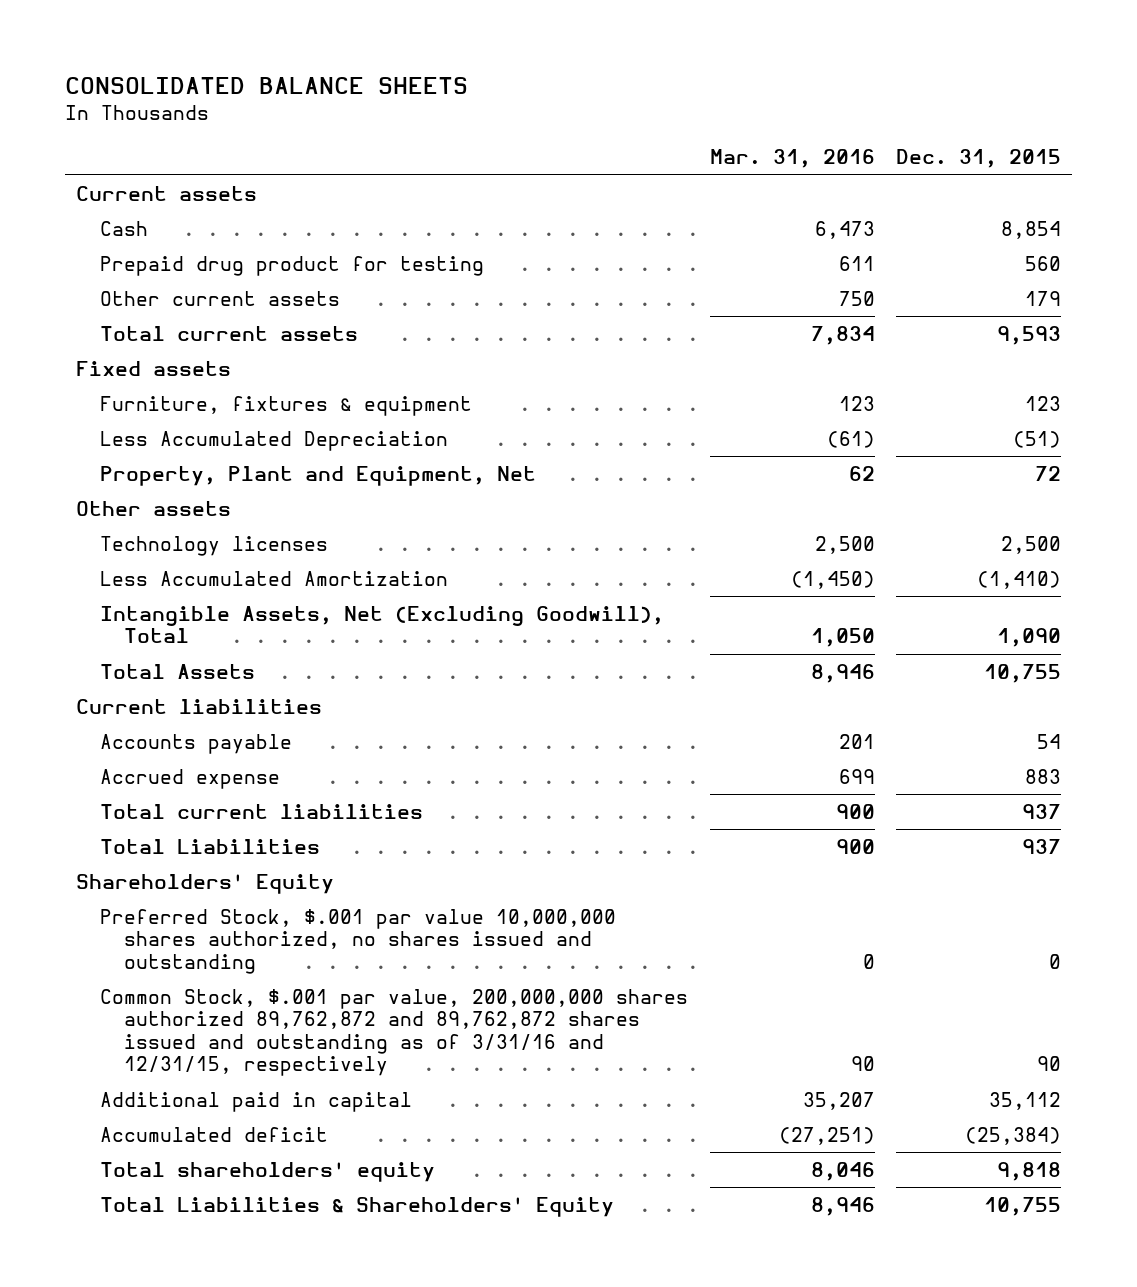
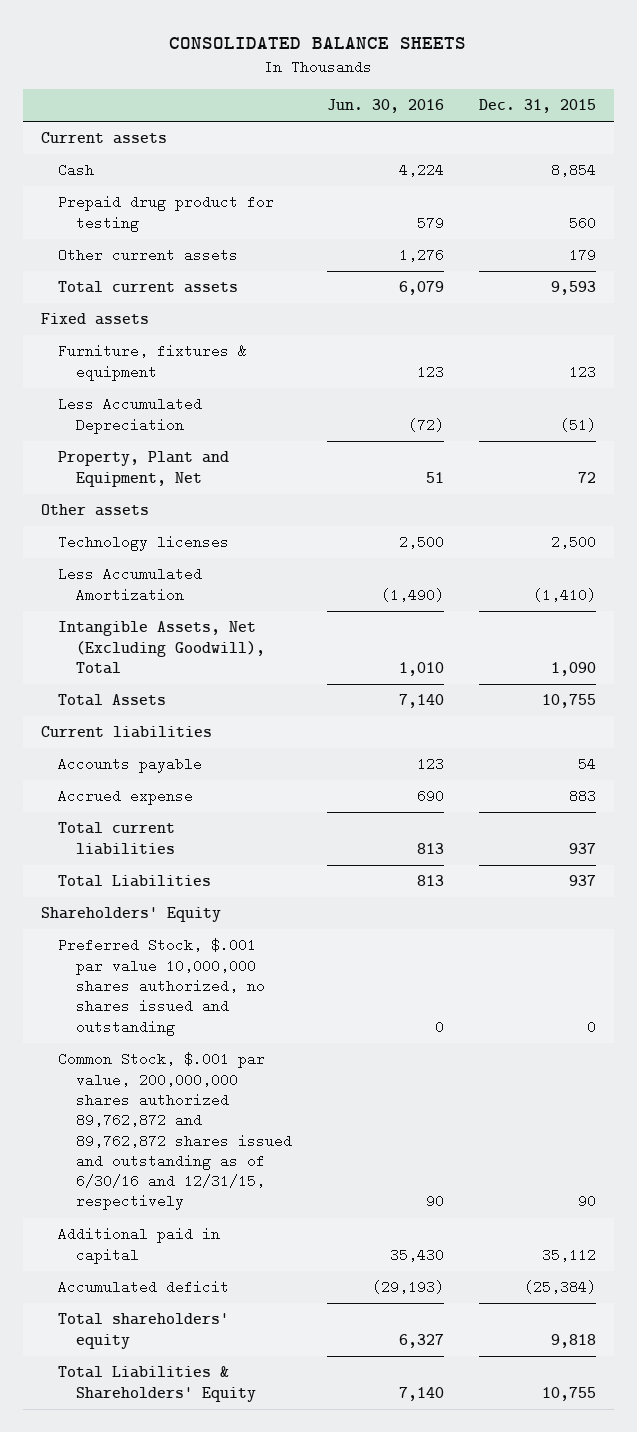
- | Mar. 31, 2016 | Dec. 31, 2015
+ | Jun. 30, 2016 | Dec. 31, 2015
- Common Stock, $.001 par value, 200,000,000 shares authorized 89,762,872 and 89,762,872 shares issued and outstanding as of 3/31/16 and 12/31/15, respectively | 90 | 90
+ Common Stock, $.001 par value, 200,000,000 shares authorized 89,762,872 and 89,762,872 shares issued and outstanding as of 6/30/16 and 12/31/15, respectively | 90 | 90

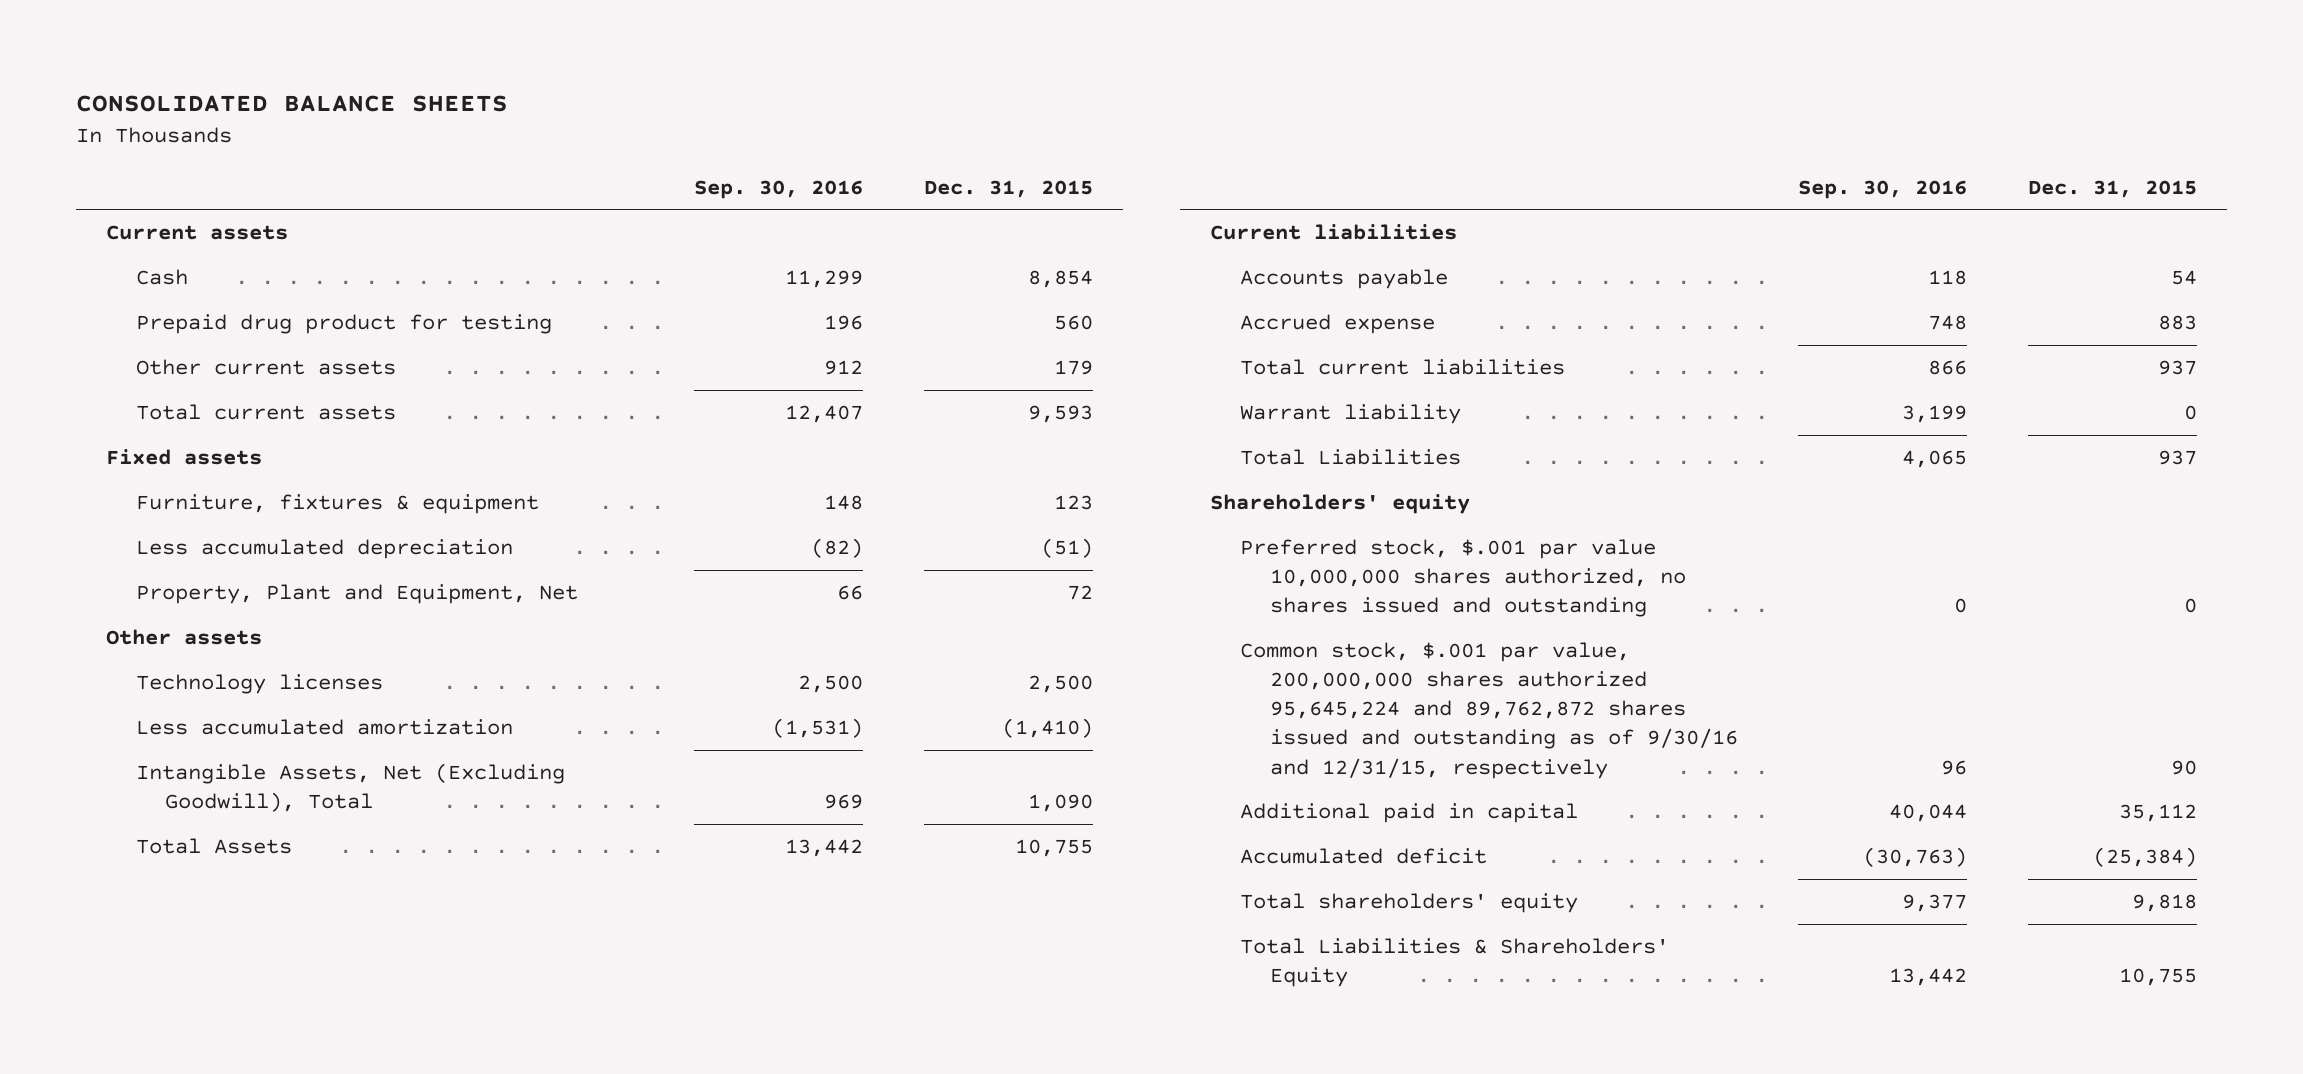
- | Jun. 30, 2016 | Dec. 31, 2015
+ | Sep. 30, 2016 | Dec. 31, 2015
- Less Accumulated Depreciation | (72) | (51)
+ Less accumulated depreciation | (82) | (51)
- Less Accumulated Amortization | (1,490) | (1,410)
+ Less accumulated amortization | (1,531) | (1,410)
+ Warrant liability | 3,199 | 0
- Shareholders' Equity
- Preferred Stock, $.001 par value 10,000,000 shares authorized, no shares issued and outstanding | 0 | 0
- Common Stock, $.001 par value, 200,000,000 shares authorized 89,762,872 and 89,762,872 shares issued and outstanding as of 6/30/16 and 12/31/15, respectively | 90 | 90
+ Shareholders' equity
+ Preferred stock, $.001 par value 10,000,000 shares authorized, no shares issued and outstanding | 0 | 0
+ Common stock, $.001 par value, 200,000,000 shares authorized 95,645,224 and 89,762,872 shares issued and outstanding as of 9/30/16 and 12/31/15, respectively | 96 | 90

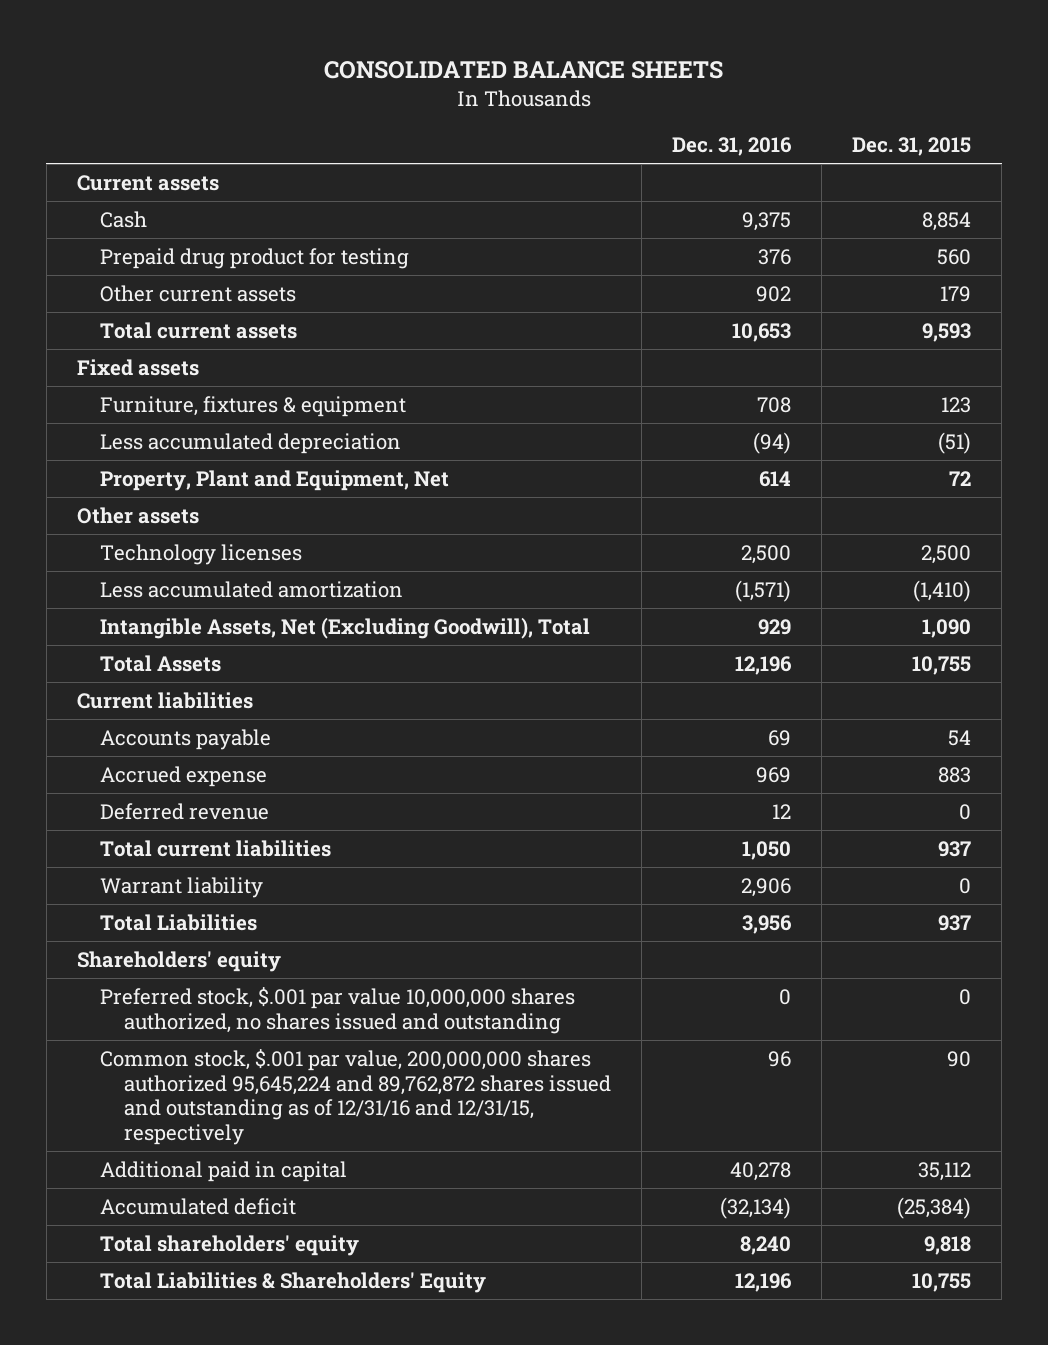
- | Sep. 30, 2016 | Dec. 31, 2015
+ | Dec. 31, 2016 | Dec. 31, 2015
+ Deferred revenue | 12 | 0
- Common stock, $.001 par value, 200,000,000 shares authorized 95,645,224 and 89,762,872 shares issued and outstanding as of 9/30/16 and 12/31/15, respectively | 96 | 90
+ Common stock, $.001 par value, 200,000,000 shares authorized 95,645,224 and 89,762,872 shares issued and outstanding as of 12/31/16 and 12/31/15, respectively | 96 | 90

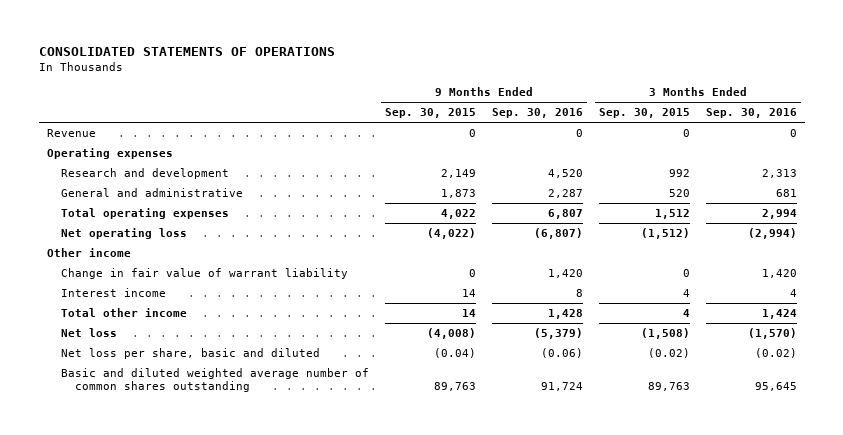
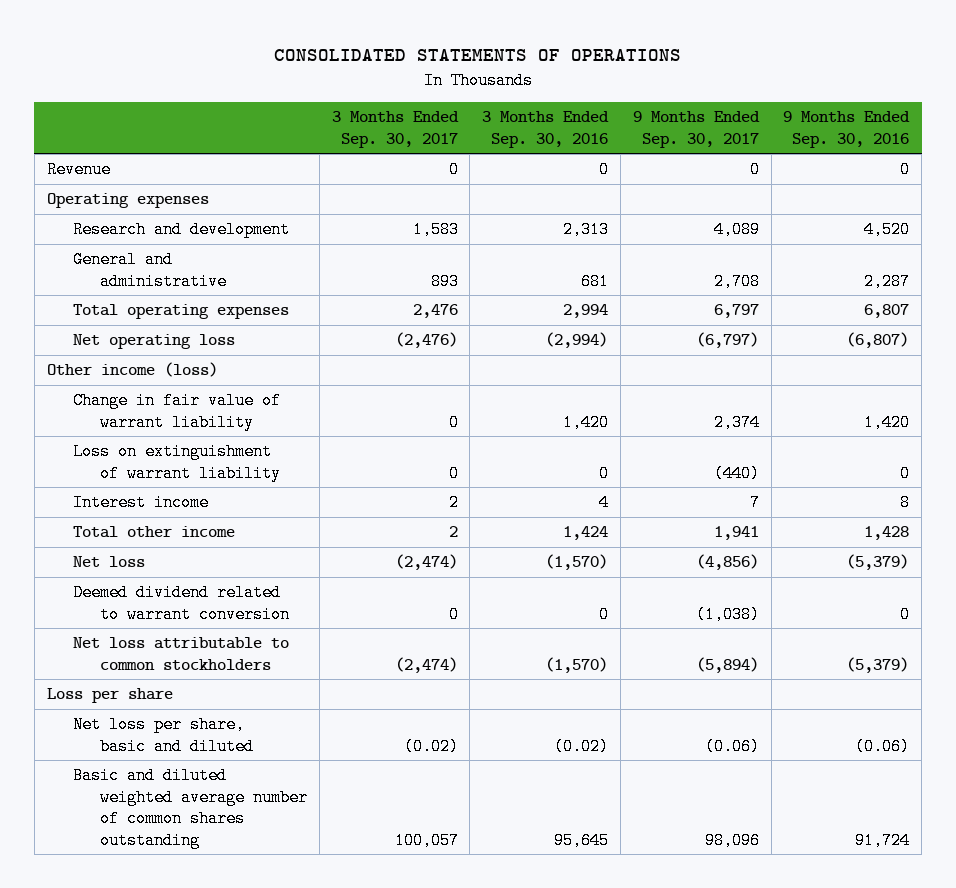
- | 9 Months Ended Sep. 30, 2015 | 9 Months Ended Sep. 30, 2016 | 3 Months Ended Sep. 30, 2015 | 3 Months Ended Sep. 30, 2016
+ | 3 Months Ended Sep. 30, 2017 | 3 Months Ended Sep. 30, 2016 | 9 Months Ended Sep. 30, 2017 | 9 Months Ended Sep. 30, 2016
- Other income
+ Other income (loss)
+ Loss on extinguishment of warrant liability | 0 | 0 | (440) | 0
+ Deemed dividend related to warrant conversion | 0 | 0 | (1,038) | 0
+ Net loss attributable to common stockholders | (2,474) | (1,570) | (5,894) | (5,379)
+ Loss per share

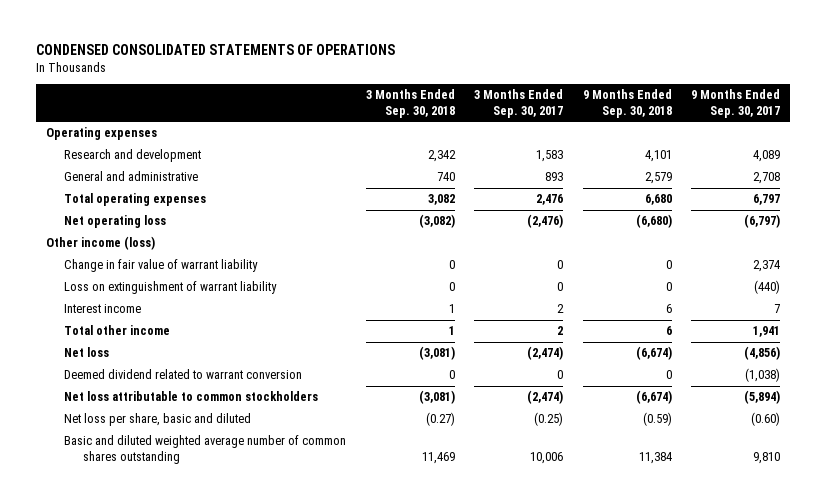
- CONSOLIDATED STATEMENTS OF OPERATIONS
+ CONDENSED CONSOLIDATED STATEMENTS OF OPERATIONS
- | 3 Months Ended Sep. 30, 2017 | 3 Months Ended Sep. 30, 2016 | 9 Months Ended Sep. 30, 2017 | 9 Months Ended Sep. 30, 2016
+ | 3 Months Ended Sep. 30, 2018 | 3 Months Ended Sep. 30, 2017 | 9 Months Ended Sep. 30, 2018 | 9 Months Ended Sep. 30, 2017
- Revenue | 0 | 0 | 0 | 0
- Loss per share
- Net loss per share, basic and diluted | (0.02) | (0.02) | (0.06) | (0.06)
- Basic and diluted weighted average number of common shares outstanding | 100,057 | 95,645 | 98,096 | 91,724
+ Net loss per share, basic and diluted | (0.27) | (0.25) | (0.59) | (0.60)
+ Basic and diluted weighted average number of common shares outstanding | 11,469 | 10,006 | 11,384 | 9,810

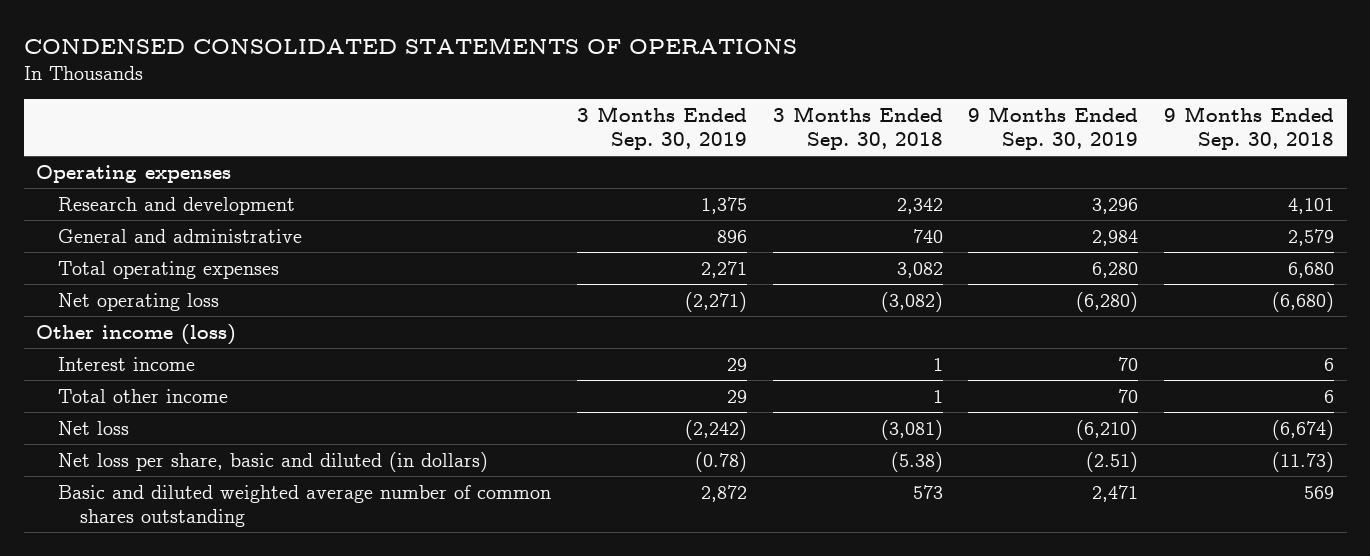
- | 3 Months Ended Sep. 30, 2018 | 3 Months Ended Sep. 30, 2017 | 9 Months Ended Sep. 30, 2018 | 9 Months Ended Sep. 30, 2017
+ | 3 Months Ended Sep. 30, 2019 | 3 Months Ended Sep. 30, 2018 | 9 Months Ended Sep. 30, 2019 | 9 Months Ended Sep. 30, 2018
- Change in fair value of warrant liability | 0 | 0 | 0 | 2,374
- Loss on extinguishment of warrant liability | 0 | 0 | 0 | (440)
- Deemed dividend related to warrant conversion | 0 | 0 | 0 | (1,038)
- Net loss attributable to common stockholders | (3,081) | (2,474) | (6,674) | (5,894)
- Net loss per share, basic and diluted | (0.27) | (0.25) | (0.59) | (0.60)
- Basic and diluted weighted average number of common shares outstanding | 11,469 | 10,006 | 11,384 | 9,810
+ Net loss per share, basic and diluted (in dollars) | (0.78) | (5.38) | (2.51) | (11.73)
+ Basic and diluted weighted average number of common shares outstanding | 2,872 | 573 | 2,471 | 569

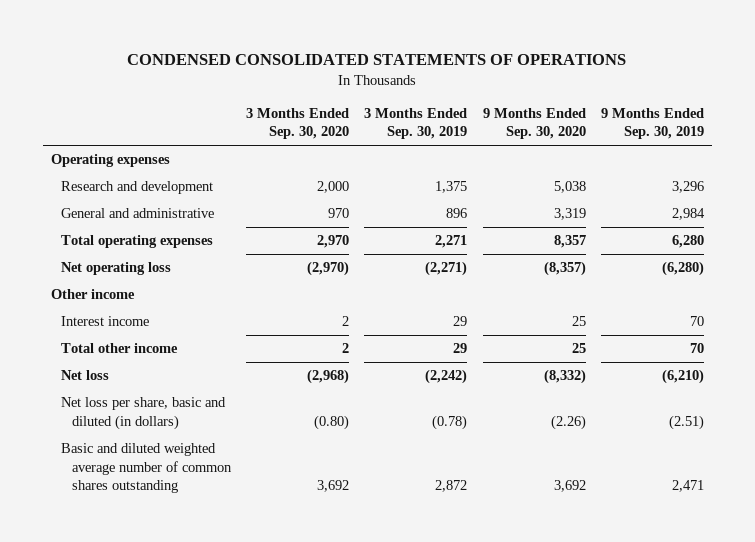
- | 3 Months Ended Sep. 30, 2019 | 3 Months Ended Sep. 30, 2018 | 9 Months Ended Sep. 30, 2019 | 9 Months Ended Sep. 30, 2018
+ | 3 Months Ended Sep. 30, 2020 | 3 Months Ended Sep. 30, 2019 | 9 Months Ended Sep. 30, 2020 | 9 Months Ended Sep. 30, 2019
- Other income (loss)
+ Other income

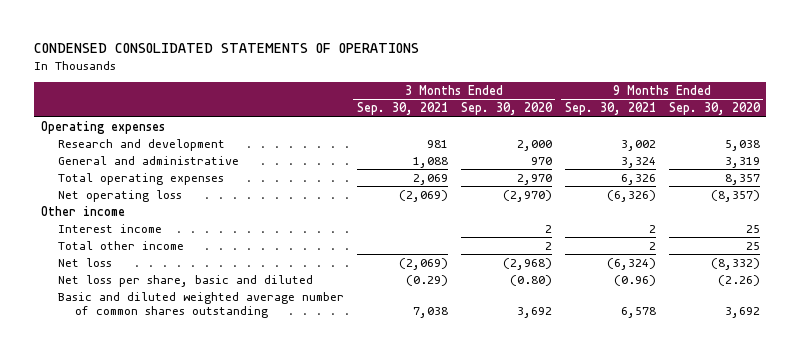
- | 3 Months Ended Sep. 30, 2020 | 3 Months Ended Sep. 30, 2019 | 9 Months Ended Sep. 30, 2020 | 9 Months Ended Sep. 30, 2019
+ | 3 Months Ended Sep. 30, 2021 | 3 Months Ended Sep. 30, 2020 | 9 Months Ended Sep. 30, 2021 | 9 Months Ended Sep. 30, 2020
- Net loss per share, basic and diluted (in dollars) | (0.80) | (0.78) | (2.26) | (2.51)
+ Net loss per share, basic and diluted | (0.29) | (0.80) | (0.96) | (2.26)

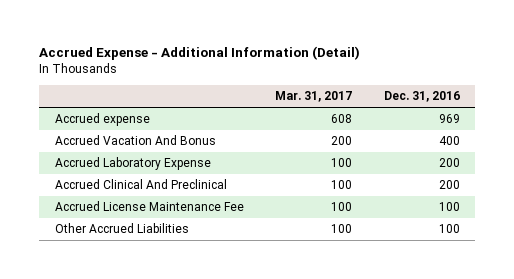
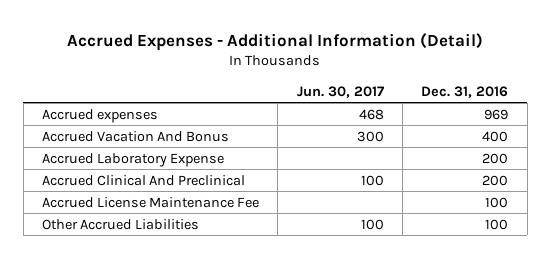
- Accrued Expense - Additional Information (Detail)
+ Accrued Expenses - Additional Information (Detail)
- | Mar. 31, 2017 | Dec. 31, 2016
+ | Jun. 30, 2017 | Dec. 31, 2016
- Accrued expense | 608 | 969
+ Accrued expenses | 468 | 969

